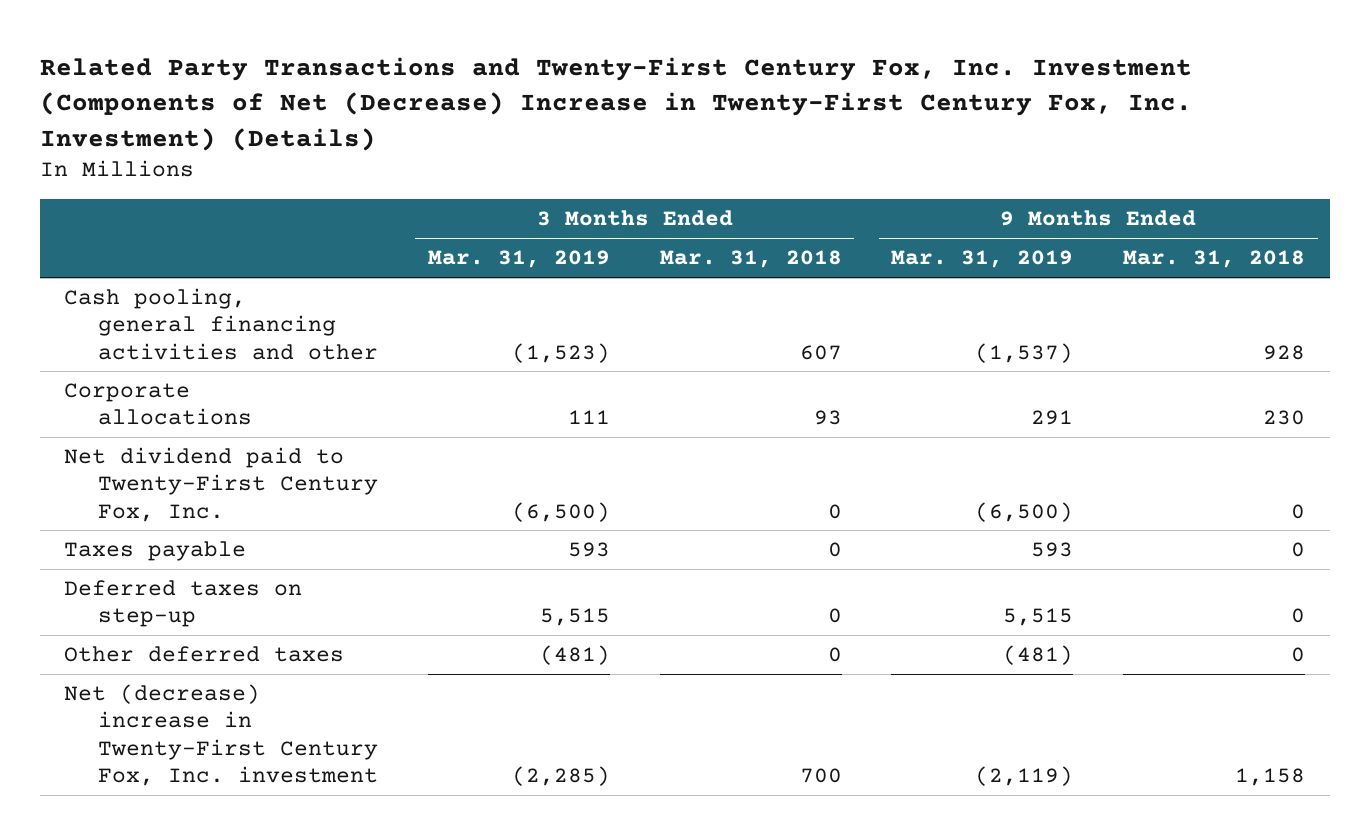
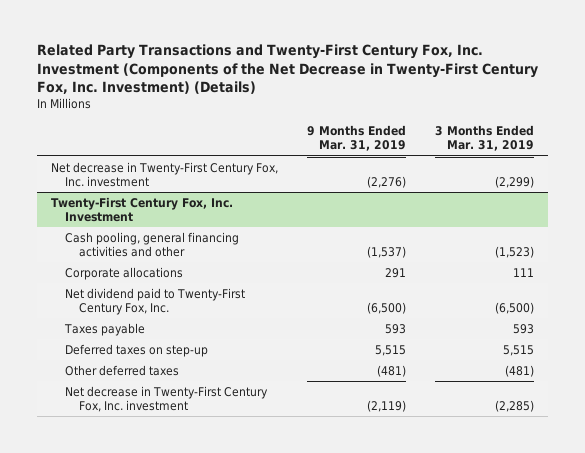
- Related Party Transactions and Twenty-First Century Fox, Inc. Investment (Components of Net (Decrease) Increase in Twenty-First Century Fox, Inc. Investment) (Details)
+ Related Party Transactions and Twenty-First Century Fox, Inc. Investment (Components of the Net Decrease in Twenty-First Century Fox, Inc. Investment) (Details)
- | 3 Months Ended Mar. 31, 2019 | 3 Months Ended Mar. 31, 2018 | 9 Months Ended Mar. 31, 2019 | 9 Months Ended Mar. 31, 2018
+ | 9 Months Ended Mar. 31, 2019 | 3 Months Ended Mar. 31, 2019
+ Net decrease in Twenty-First Century Fox, Inc. investment | (2,276) | (2,299)
+ Twenty-First Century Fox, Inc. Investment
- Net (decrease) increase in Twenty-First Century Fox, Inc. investment | (2,285) | 700 | (2,119) | 1,158
+ Net decrease in Twenty-First Century Fox, Inc. investment | (2,119) | (2,285)

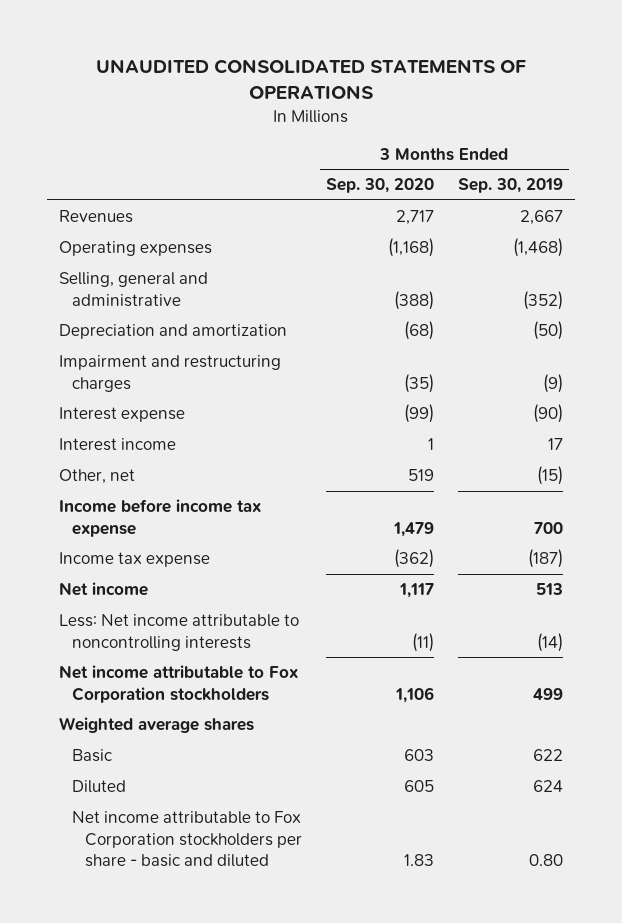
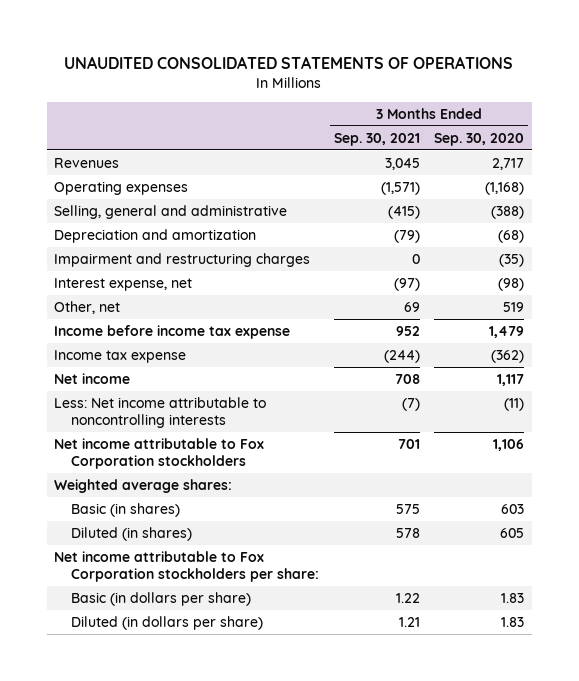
- | 3 Months Ended Sep. 30, 2020 | 3 Months Ended Sep. 30, 2019
+ | 3 Months Ended Sep. 30, 2021 | 3 Months Ended Sep. 30, 2020
- Interest expense | (99) | (90)
- Interest income | 1 | 17
+ Interest expense, net | (97) | (98)
- Weighted average shares
- Basic | 603 | 622
- Diluted | 605 | 624
- Net income attributable to Fox Corporation stockholders per share - basic and diluted | 1.83 | 0.80
+ Weighted average shares:
+ Basic (in shares) | 575 | 603
+ Diluted (in shares) | 578 | 605
+ Net income attributable to Fox Corporation stockholders per share:
+ Basic (in dollars per share) | 1.22 | 1.83
+ Diluted (in dollars per share) | 1.21 | 1.83

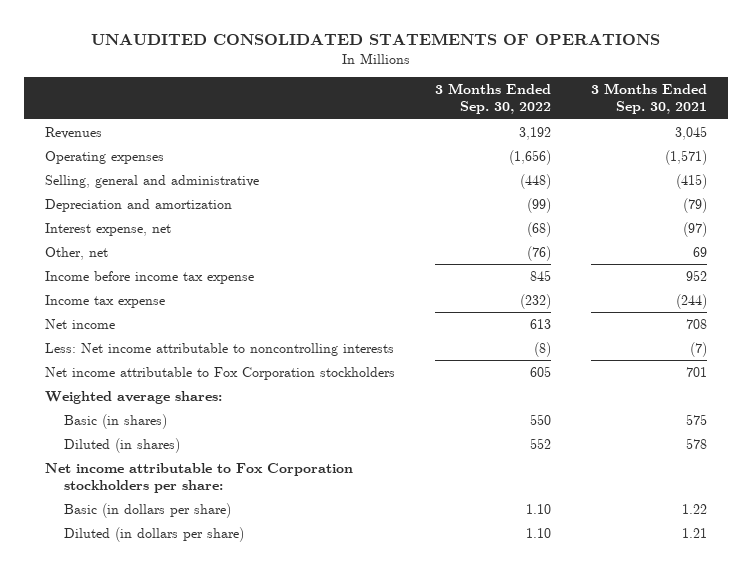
- | 3 Months Ended Sep. 30, 2021 | 3 Months Ended Sep. 30, 2020
+ | 3 Months Ended Sep. 30, 2022 | 3 Months Ended Sep. 30, 2021
- Impairment and restructuring charges | 0 | (35)

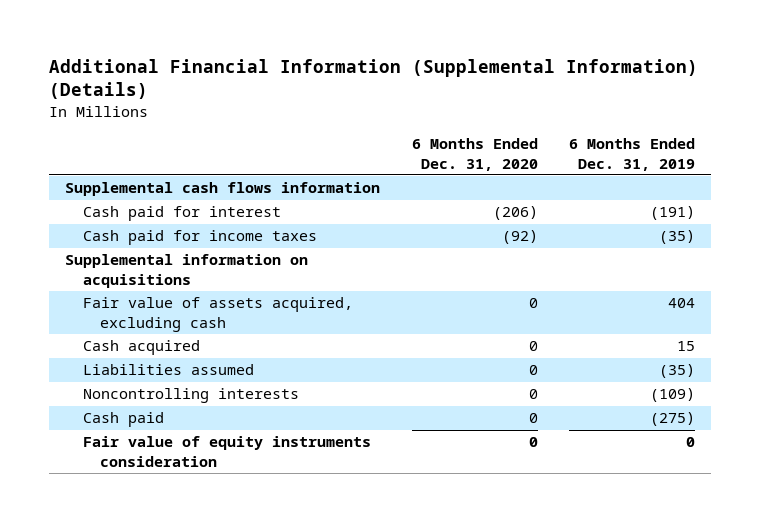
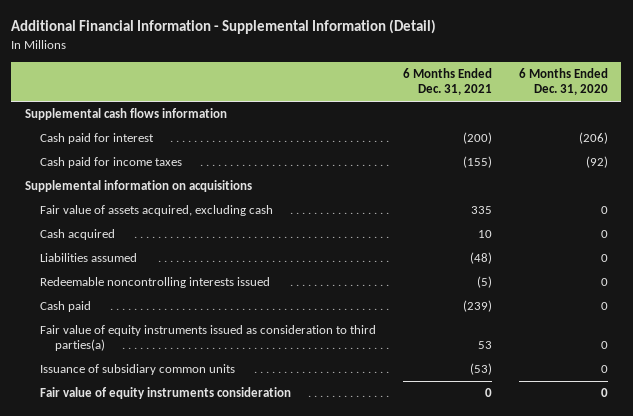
- Additional Financial Information (Supplemental Information) (Details)
+ Additional Financial Information - Supplemental Information (Detail)
- | 6 Months Ended Dec. 31, 2020 | 6 Months Ended Dec. 31, 2019
+ | 6 Months Ended Dec. 31, 2021 | 6 Months Ended Dec. 31, 2020
- Noncontrolling interests | 0 | (109)
+ Redeemable noncontrolling interests issued | (5) | 0
+ Fair value of equity instruments issued as consideration to third parties(a) | 53 | 0
+ Issuance of subsidiary common units | (53) | 0

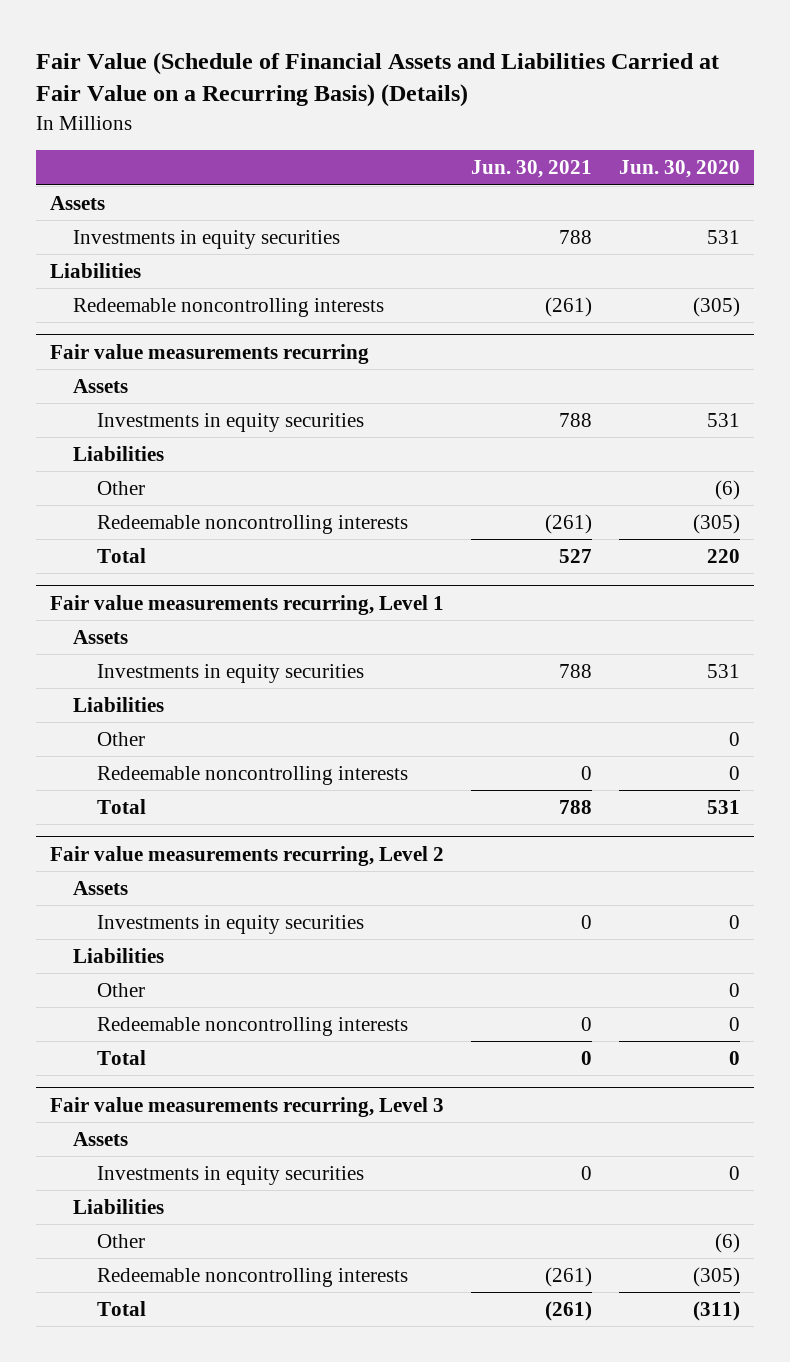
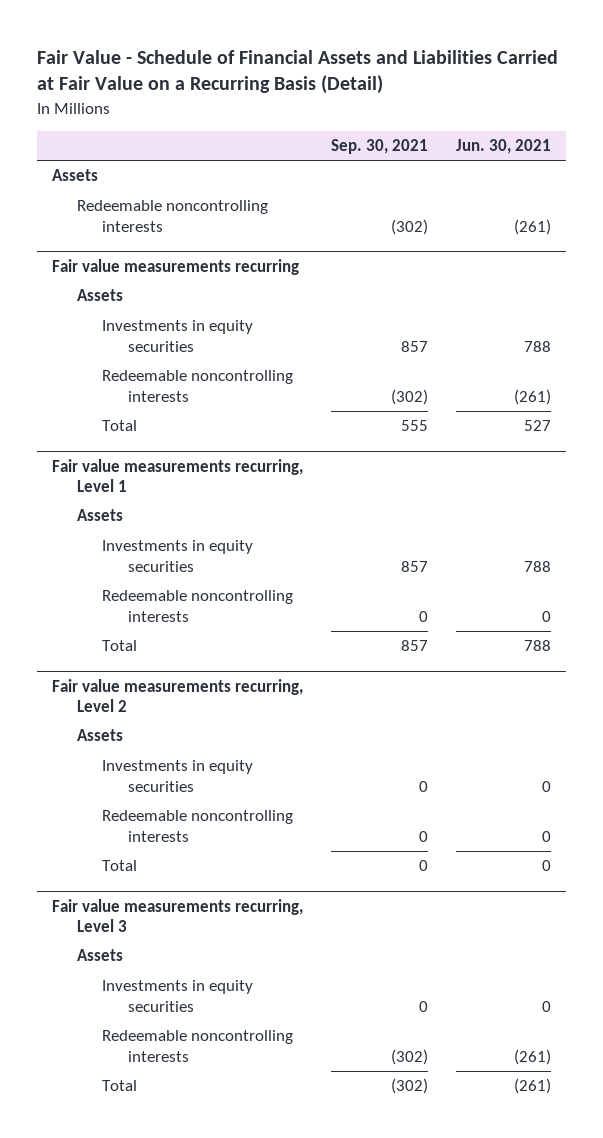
- Fair Value (Schedule of Financial Assets and Liabilities Carried at Fair Value on a Recurring Basis) (Details)
+ Fair Value - Schedule of Financial Assets and Liabilities Carried at Fair Value on a Recurring Basis (Detail)
- | Jun. 30, 2021 | Jun. 30, 2020
+ | Sep. 30, 2021 | Jun. 30, 2021
- Investments in equity securities | 788 | 531
- Liabilities
@ Fair value measurements recurring
- Liabilities
- Other | | (6)
@ Fair value measurements recurring, Level 1
- Liabilities
- Other | | 0
@ Fair value measurements recurring, Level 2
- Liabilities
- Other | | 0
@ Fair value measurements recurring, Level 3
- Liabilities
- Other | | (6)

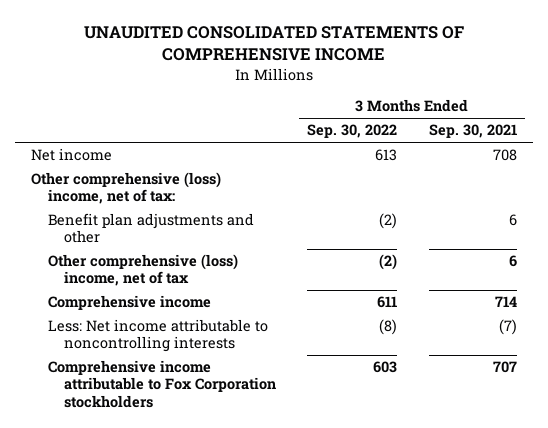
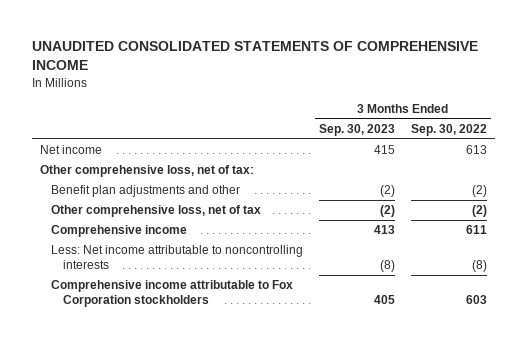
- | 3 Months Ended Sep. 30, 2022 | 3 Months Ended Sep. 30, 2021
+ | 3 Months Ended Sep. 30, 2023 | 3 Months Ended Sep. 30, 2022
- Other comprehensive (loss) income, net of tax:
+ Other comprehensive loss, net of tax:
- Other comprehensive (loss) income, net of tax | (2) | 6
+ Other comprehensive loss, net of tax | (2) | (2)

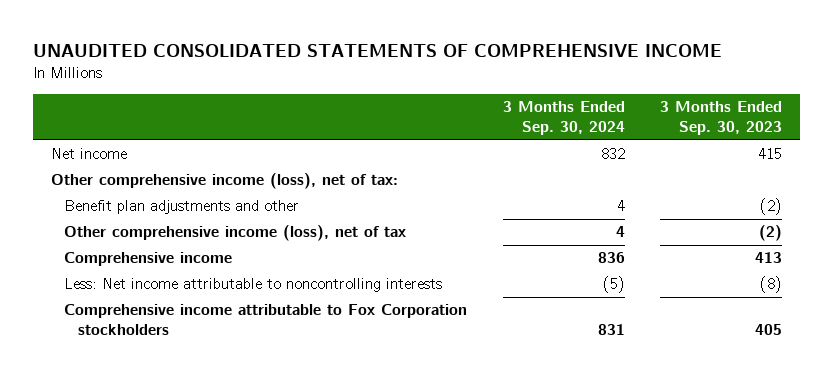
- | 3 Months Ended Sep. 30, 2023 | 3 Months Ended Sep. 30, 2022
+ | 3 Months Ended Sep. 30, 2024 | 3 Months Ended Sep. 30, 2023
- Other comprehensive loss, net of tax:
+ Other comprehensive income (loss), net of tax:
- Other comprehensive loss, net of tax | (2) | (2)
+ Other comprehensive income (loss), net of tax | 4 | (2)

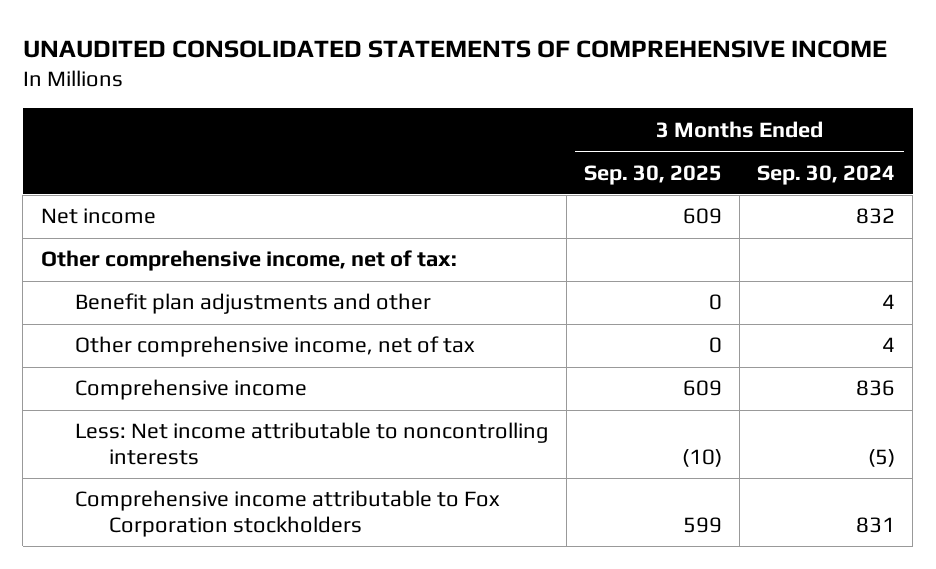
- | 3 Months Ended Sep. 30, 2024 | 3 Months Ended Sep. 30, 2023
+ | 3 Months Ended Sep. 30, 2025 | 3 Months Ended Sep. 30, 2024
- Other comprehensive income (loss), net of tax:
+ Other comprehensive income, net of tax:
- Other comprehensive income (loss), net of tax | 4 | (2)
+ Other comprehensive income, net of tax | 0 | 4

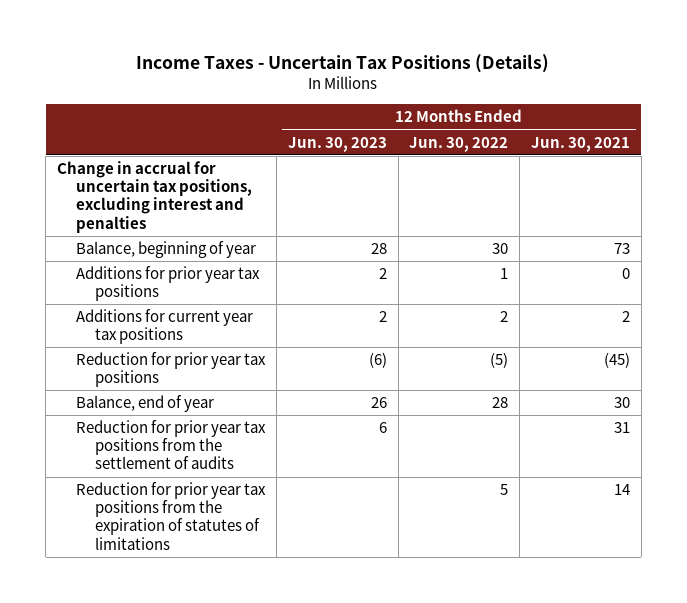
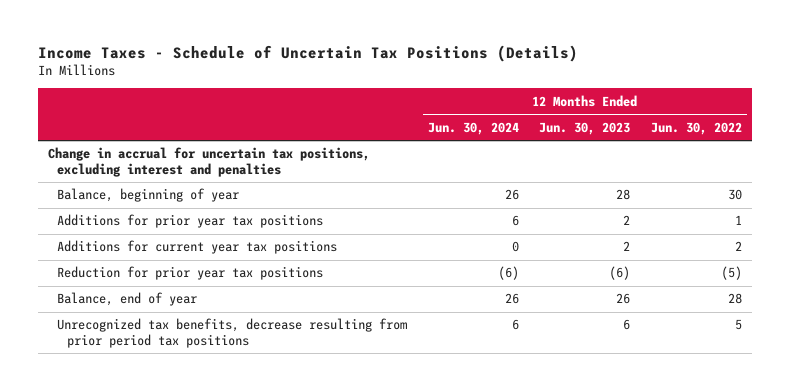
- Income Taxes - Uncertain Tax Positions (Details)
+ Income Taxes - Schedule of Uncertain Tax Positions (Details)
- | 12 Months Ended Jun. 30, 2023 | 12 Months Ended Jun. 30, 2022 | 12 Months Ended Jun. 30, 2021
+ | 12 Months Ended Jun. 30, 2024 | 12 Months Ended Jun. 30, 2023 | 12 Months Ended Jun. 30, 2022
- Reduction for prior year tax positions from the settlement of audits | 6 | | 31
- Reduction for prior year tax positions from the expiration of statutes of limitations | | 5 | 14
+ Unrecognized tax benefits, decrease resulting from prior period tax positions | 6 | 6 | 5

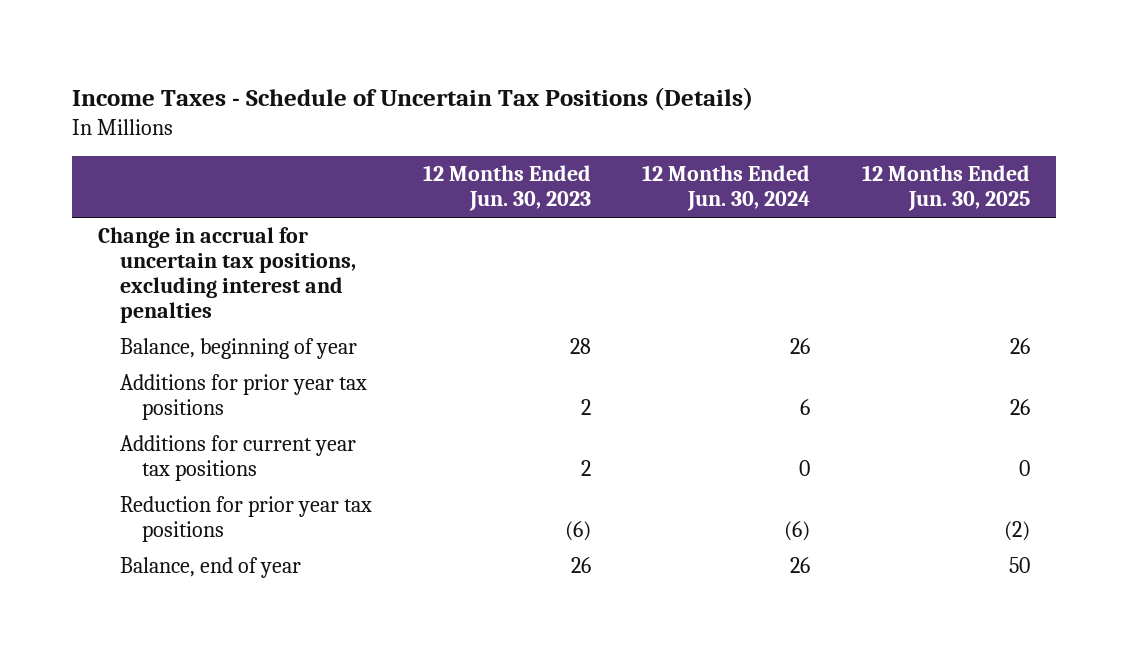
- | 12 Months Ended Jun. 30, 2024 | 12 Months Ended Jun. 30, 2023 | 12 Months Ended Jun. 30, 2022
+ | 12 Months Ended Jun. 30, 2023 | 12 Months Ended Jun. 30, 2024 | 12 Months Ended Jun. 30, 2025
- Unrecognized tax benefits, decrease resulting from prior period tax positions | 6 | 6 | 5

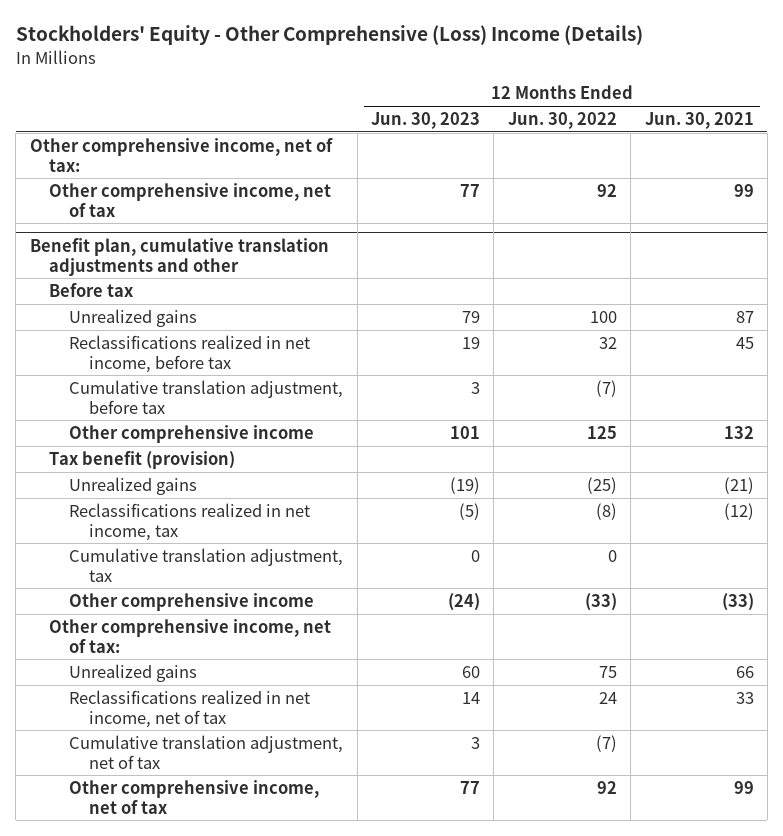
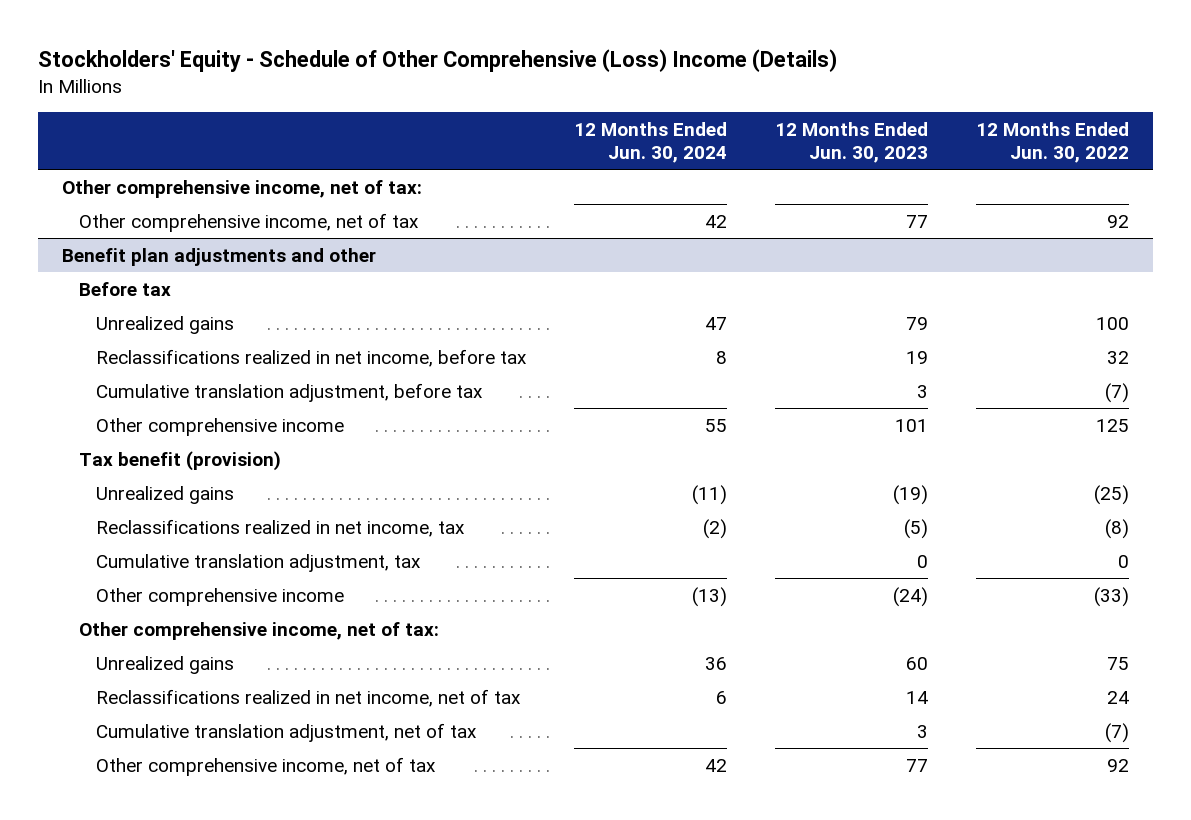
- Stockholders' Equity - Other Comprehensive (Loss) Income (Details)
+ Stockholders' Equity - Schedule of Other Comprehensive (Loss) Income (Details)
- | 12 Months Ended Jun. 30, 2023 | 12 Months Ended Jun. 30, 2022 | 12 Months Ended Jun. 30, 2021
+ | 12 Months Ended Jun. 30, 2024 | 12 Months Ended Jun. 30, 2023 | 12 Months Ended Jun. 30, 2022
- Benefit plan, cumulative translation adjustments and other
+ Benefit plan adjustments and other

